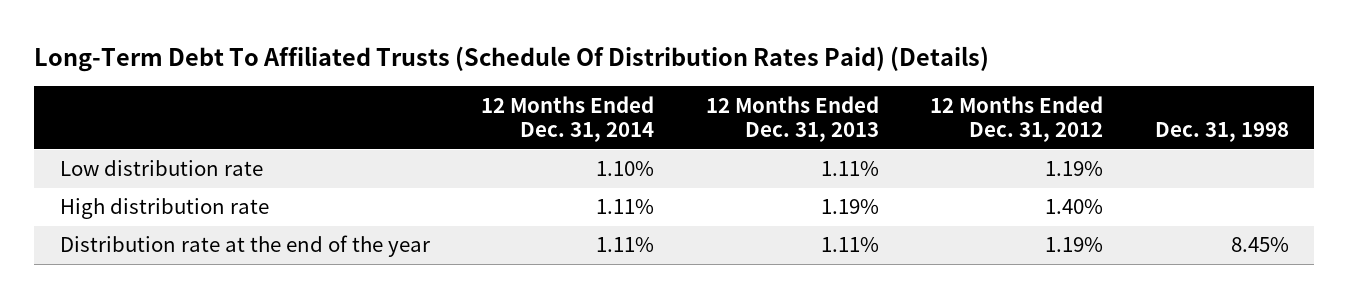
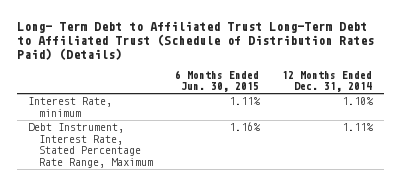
- Long-Term Debt To Affiliated Trusts (Schedule Of Distribution Rates Paid) (Details)
+ Long- Term Debt to Affiliated Trust Long-Term Debt to Affiliated Trust (Schedule of Distribution Rates Paid) (Details)
- | 12 Months Ended Dec. 31, 2014 | 12 Months Ended Dec. 31, 2013 | 12 Months Ended Dec. 31, 2012 | Dec. 31, 1998
+ | 6 Months Ended Jun. 30, 2015 | 12 Months Ended Dec. 31, 2014
- Low distribution rate | 1.10% | 1.11% | 1.19% |
- High distribution rate | 1.11% | 1.19% | 1.40% |
- Distribution rate at the end of the year | 1.11% | 1.11% | 1.19% | 8.45%
+ Interest Rate, minimum | 1.11% | 1.10%
+ Debt Instrument, Interest Rate, Stated Percentage Rate Range, Maximum | 1.16% | 1.11%

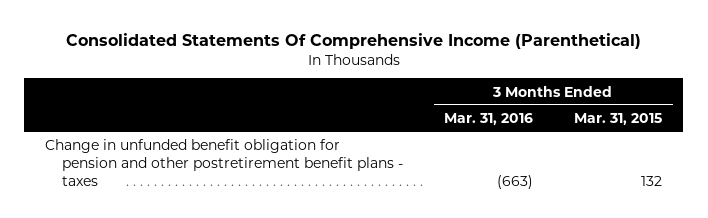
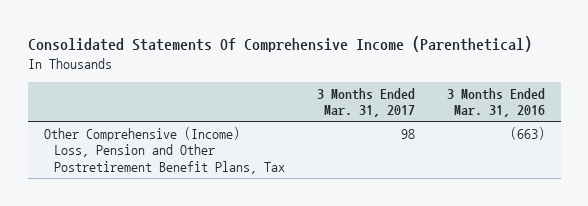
- | 3 Months Ended Mar. 31, 2016 | 3 Months Ended Mar. 31, 2015
+ | 3 Months Ended Mar. 31, 2017 | 3 Months Ended Mar. 31, 2016
- Change in unfunded benefit obligation for pension and other postretirement benefit plans - taxes | (663) | 132
+ Other Comprehensive (Income) Loss, Pension and Other Postretirement Benefit Plans, Tax | 98 | (663)

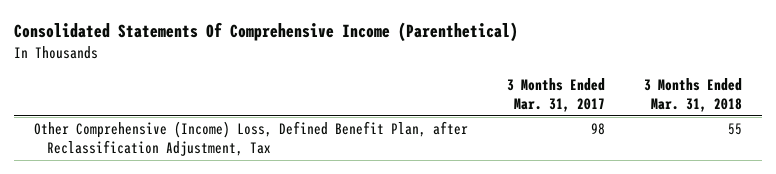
- | 3 Months Ended Mar. 31, 2017 | 3 Months Ended Mar. 31, 2016
+ | 3 Months Ended Mar. 31, 2017 | 3 Months Ended Mar. 31, 2018
- Other Comprehensive (Income) Loss, Pension and Other Postretirement Benefit Plans, Tax | 98 | (663)
+ Other Comprehensive (Income) Loss, Defined Benefit Plan, after Reclassification Adjustment, Tax | 98 | 55

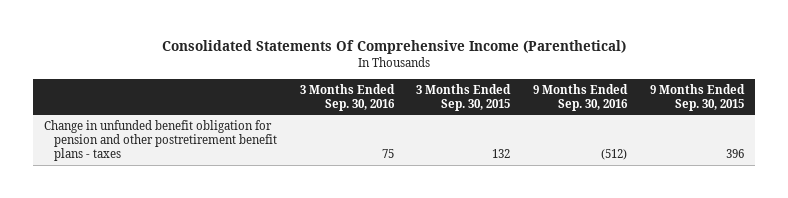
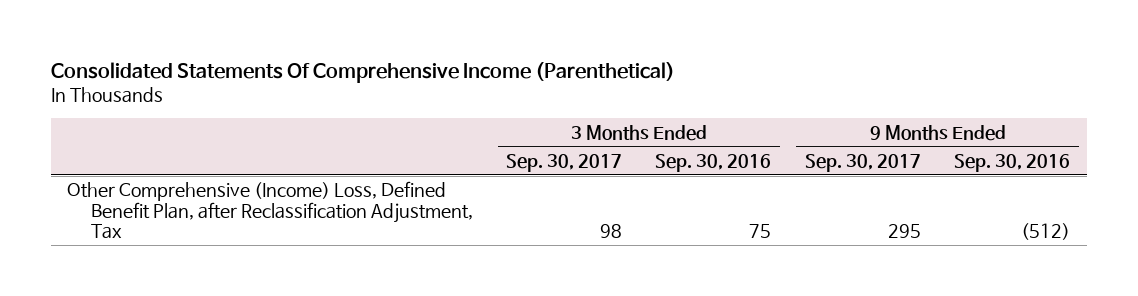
- | 3 Months Ended Sep. 30, 2016 | 3 Months Ended Sep. 30, 2015 | 9 Months Ended Sep. 30, 2016 | 9 Months Ended Sep. 30, 2015
+ | 3 Months Ended Sep. 30, 2017 | 3 Months Ended Sep. 30, 2016 | 9 Months Ended Sep. 30, 2017 | 9 Months Ended Sep. 30, 2016
- Change in unfunded benefit obligation for pension and other postretirement benefit plans - taxes | 75 | 132 | (512) | 396
+ Other Comprehensive (Income) Loss, Defined Benefit Plan, after Reclassification Adjustment, Tax | 98 | 75 | 295 | (512)

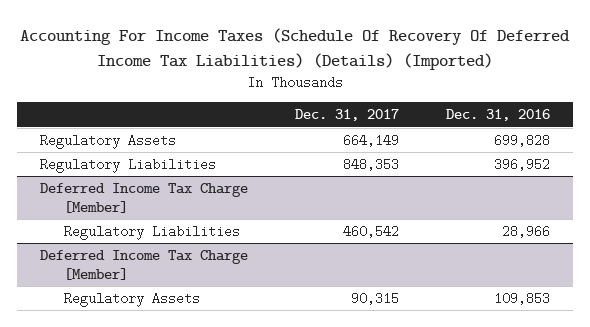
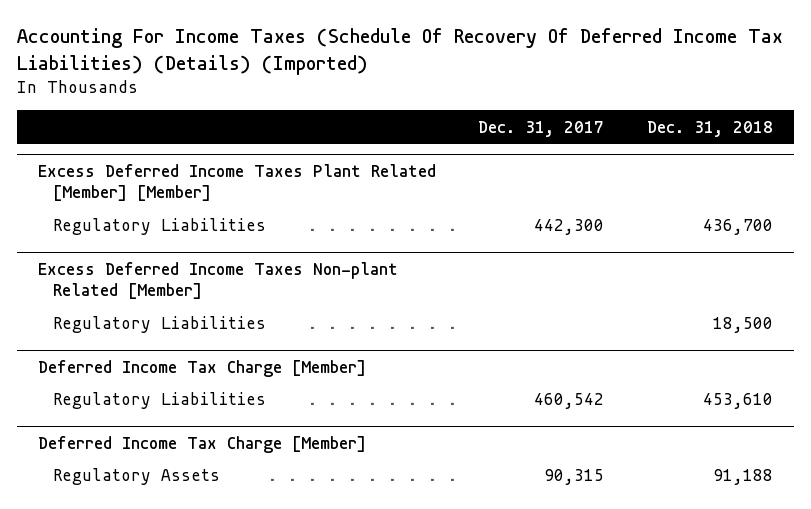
- | Dec. 31, 2017 | Dec. 31, 2016
+ | Dec. 31, 2017 | Dec. 31, 2018
- Regulatory Assets | 664,149 | 699,828
- Regulatory Liabilities | 848,353 | 396,952
+ Excess Deferred Income Taxes Plant Related [Member] [Member]
+ Regulatory Liabilities | 442,300 | 436,700
+ Excess Deferred Income Taxes Non-plant Related [Member]
+ Regulatory Liabilities | | 18,500

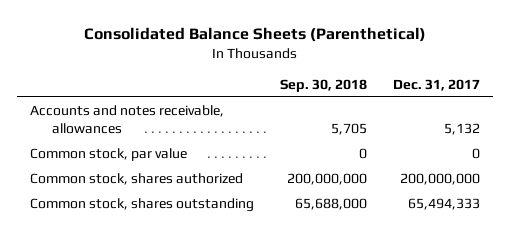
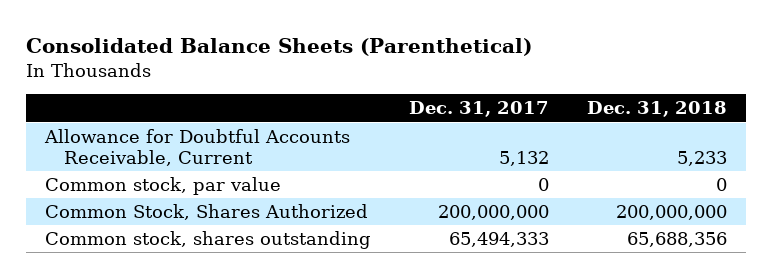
- | Sep. 30, 2018 | Dec. 31, 2017
+ | Dec. 31, 2017 | Dec. 31, 2018
- Accounts and notes receivable, allowances | 5,705 | 5,132
+ Allowance for Doubtful Accounts Receivable, Current | 5,132 | 5,233
- Common stock, shares authorized | 200,000,000 | 200,000,000
+ Common Stock, Shares Authorized | 200,000,000 | 200,000,000

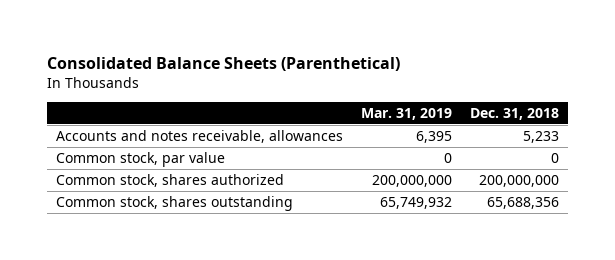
- | Dec. 31, 2017 | Dec. 31, 2018
+ | Mar. 31, 2019 | Dec. 31, 2018
- Allowance for Doubtful Accounts Receivable, Current | 5,132 | 5,233
+ Accounts and notes receivable, allowances | 6,395 | 5,233
- Common Stock, Shares Authorized | 200,000,000 | 200,000,000
+ Common stock, shares authorized | 200,000,000 | 200,000,000

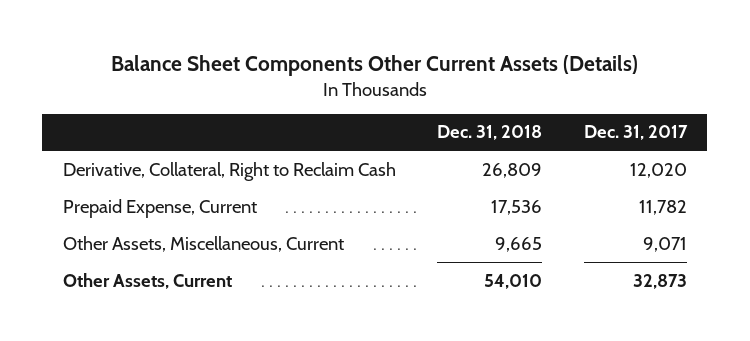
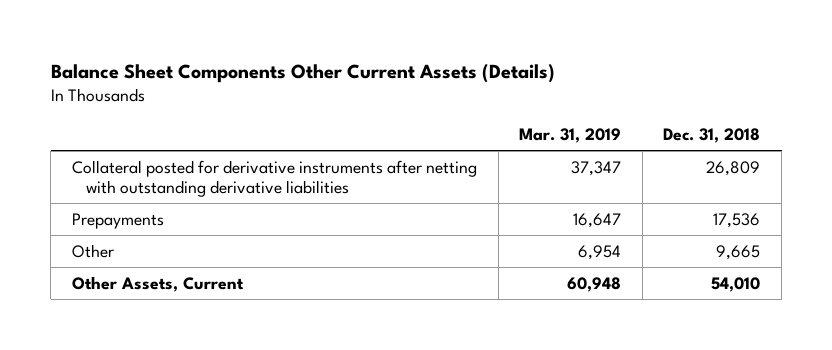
- | Dec. 31, 2018 | Dec. 31, 2017
+ | Mar. 31, 2019 | Dec. 31, 2018
- Derivative, Collateral, Right to Reclaim Cash | 26,809 | 12,020
- Prepaid Expense, Current | 17,536 | 11,782
- Other Assets, Miscellaneous, Current | 9,665 | 9,071
+ Collateral posted for derivative instruments after netting with outstanding derivative liabilities | 37,347 | 26,809
+ Prepayments | 16,647 | 17,536
+ Other | 6,954 | 9,665

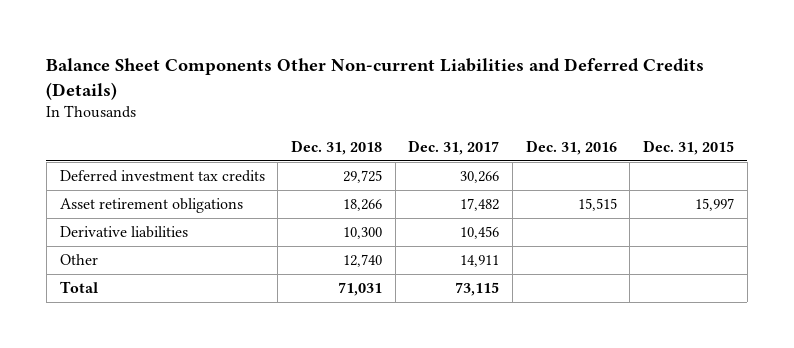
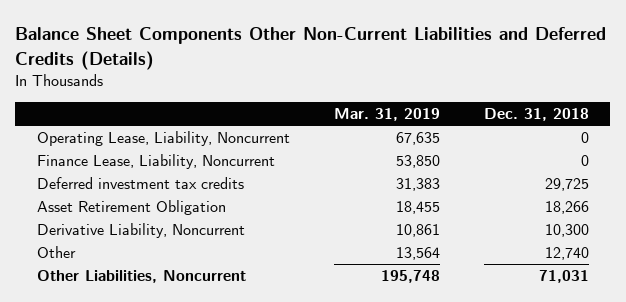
- Balance Sheet Components Other Non-current Liabilities and Deferred Credits (Details)
+ Balance Sheet Components Other Non-Current Liabilities and Deferred Credits (Details)
- | Dec. 31, 2018 | Dec. 31, 2017 | Dec. 31, 2016 | Dec. 31, 2015
+ | Mar. 31, 2019 | Dec. 31, 2018
+ Operating Lease, Liability, Noncurrent | 67,635 | 0
+ Finance Lease, Liability, Noncurrent | 53,850 | 0
- Asset retirement obligations | 18,266 | 17,482 | 15,515 | 15,997
- Derivative liabilities | 10,300 | 10,456 | |
+ Asset Retirement Obligation | 18,455 | 18,266
+ Derivative Liability, Noncurrent | 10,861 | 10,300
- Total | 71,031 | 73,115 | |
+ Other Liabilities, Noncurrent | 195,748 | 71,031

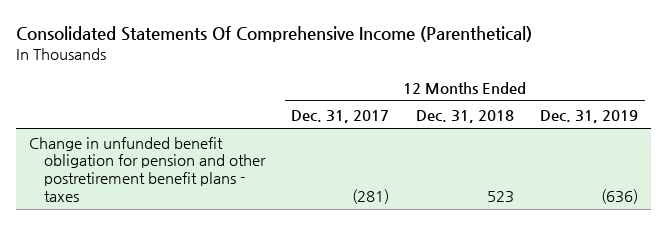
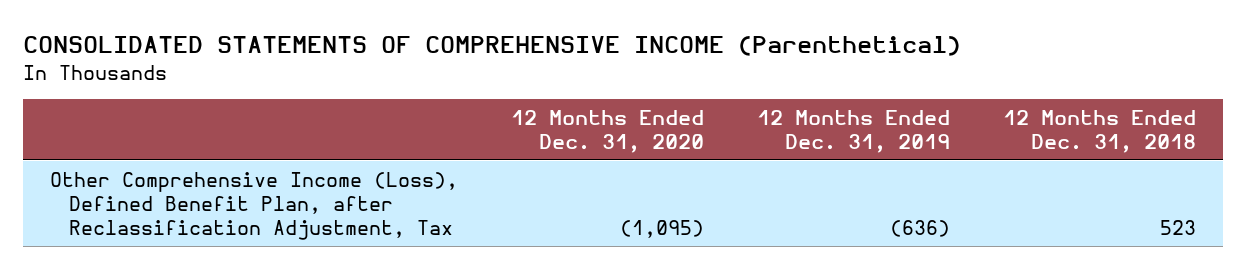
- Consolidated Statements Of Comprehensive Income (Parenthetical)
+ CONSOLIDATED STATEMENTS OF COMPREHENSIVE INCOME (Parenthetical)
- | 12 Months Ended Dec. 31, 2017 | 12 Months Ended Dec. 31, 2018 | 12 Months Ended Dec. 31, 2019
+ | 12 Months Ended Dec. 31, 2020 | 12 Months Ended Dec. 31, 2019 | 12 Months Ended Dec. 31, 2018
- Change in unfunded benefit obligation for pension and other postretirement benefit plans - taxes | (281) | 523 | (636)
+ Other Comprehensive Income (Loss), Defined Benefit Plan, after Reclassification Adjustment, Tax | (1,095) | (636) | 523

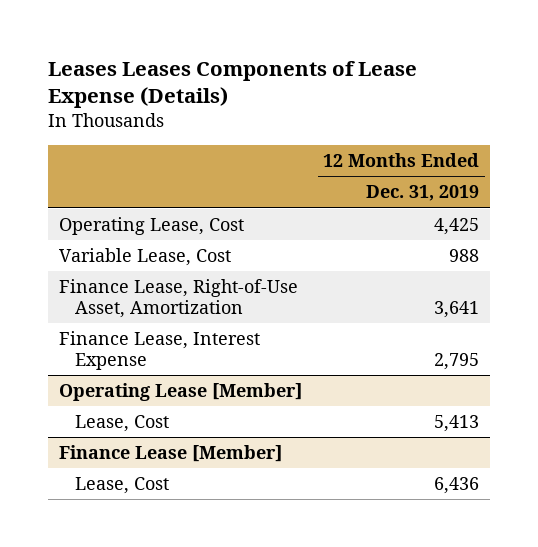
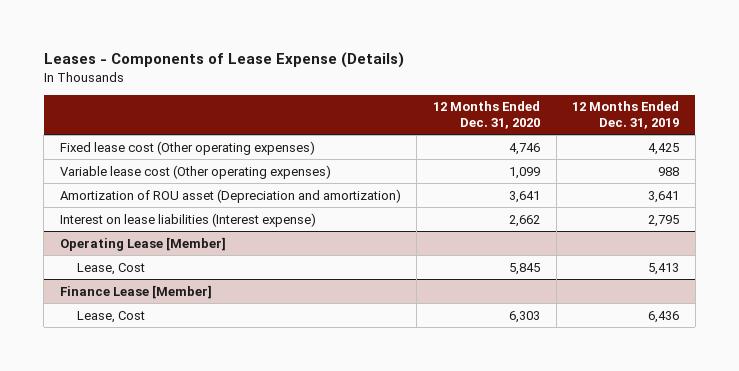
- Leases Leases Components of Lease Expense (Details)
+ Leases - Components of Lease Expense (Details)
- | 12 Months Ended Dec. 31, 2019
+ | 12 Months Ended Dec. 31, 2020 | 12 Months Ended Dec. 31, 2019
- Operating Lease, Cost | 4,425
- Variable Lease, Cost | 988
- Finance Lease, Right-of-Use Asset, Amortization | 3,641
- Finance Lease, Interest Expense | 2,795
+ Fixed lease cost (Other operating expenses) | 4,746 | 4,425
+ Variable lease cost (Other operating expenses) | 1,099 | 988
+ Amortization of ROU asset (Depreciation and amortization) | 3,641 | 3,641
+ Interest on lease liabilities (Interest expense) | 2,662 | 2,795

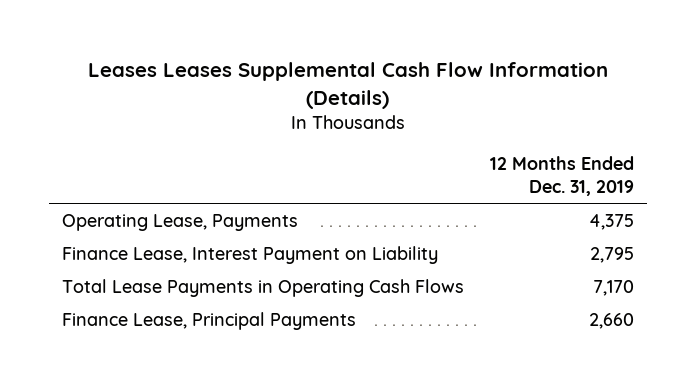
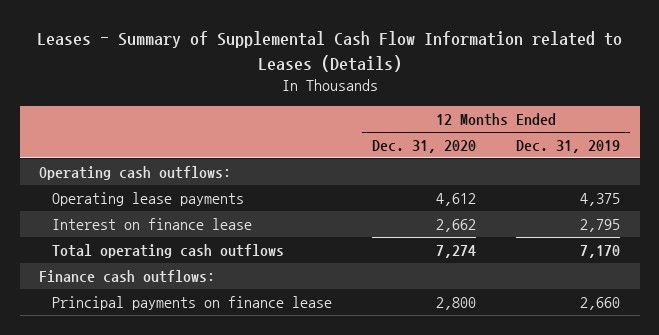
- Leases Leases Supplemental Cash Flow Information (Details)
+ Leases - Summary of Supplemental Cash Flow Information related to Leases (Details)
- | 12 Months Ended Dec. 31, 2019
+ | 12 Months Ended Dec. 31, 2020 | 12 Months Ended Dec. 31, 2019
- Operating Lease, Payments | 4,375
- Finance Lease, Interest Payment on Liability | 2,795
- Total Lease Payments in Operating Cash Flows | 7,170
- Finance Lease, Principal Payments | 2,660
+ Operating cash outflows:
+ Operating lease payments | 4,612 | 4,375
+ Interest on finance lease | 2,662 | 2,795
+ Total operating cash outflows | 7,274 | 7,170
+ Finance cash outflows:
+ Principal payments on finance lease | 2,800 | 2,660

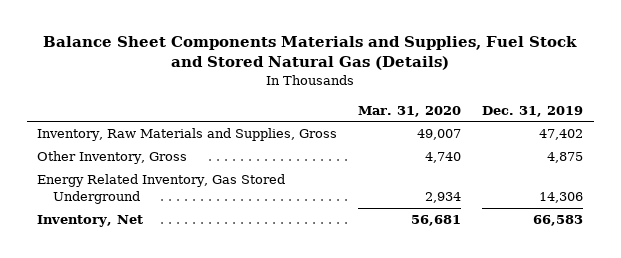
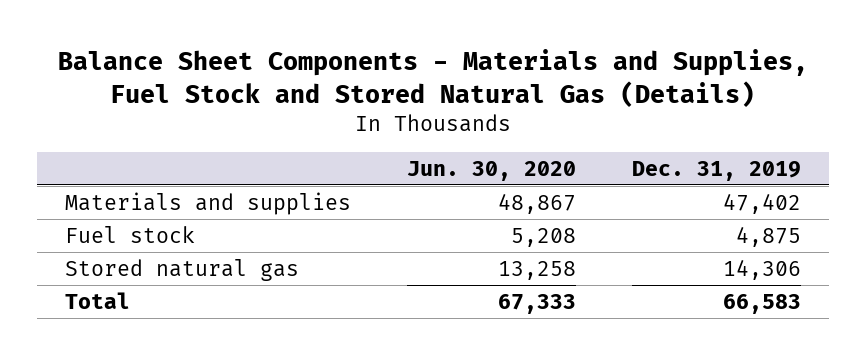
- Balance Sheet Components Materials and Supplies, Fuel Stock and Stored Natural Gas (Details)
+ Balance Sheet Components - Materials and Supplies, Fuel Stock and Stored Natural Gas (Details)
- | Mar. 31, 2020 | Dec. 31, 2019
+ | Jun. 30, 2020 | Dec. 31, 2019
- Inventory, Raw Materials and Supplies, Gross | 49,007 | 47,402
- Other Inventory, Gross | 4,740 | 4,875
- Energy Related Inventory, Gas Stored Underground | 2,934 | 14,306
- Inventory, Net | 56,681 | 66,583
+ Materials and supplies | 48,867 | 47,402
+ Fuel stock | 5,208 | 4,875
+ Stored natural gas | 13,258 | 14,306
+ Total | 67,333 | 66,583

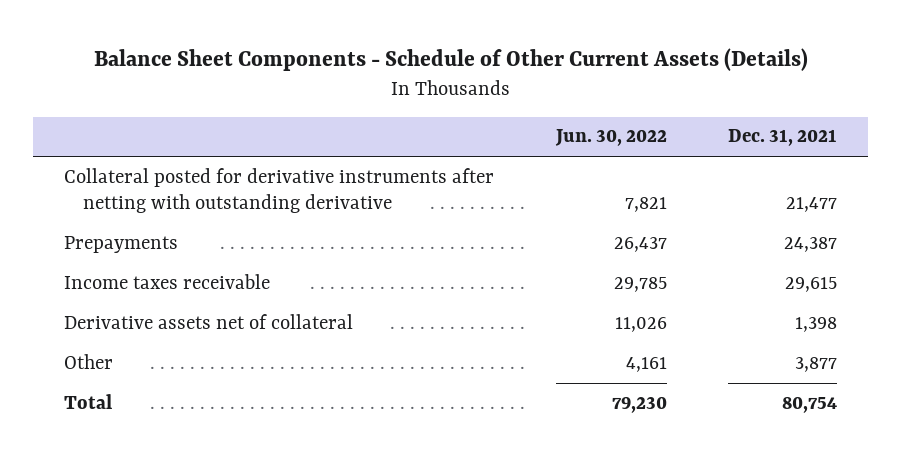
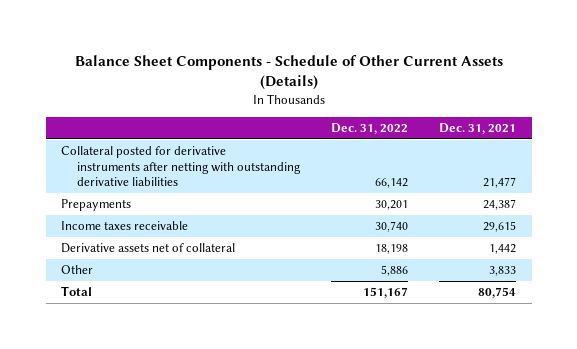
- | Jun. 30, 2022 | Dec. 31, 2021
+ | Dec. 31, 2022 | Dec. 31, 2021
- Collateral posted for derivative instruments after netting with outstanding derivative | 7,821 | 21,477
+ Collateral posted for derivative instruments after netting with outstanding derivative liabilities | 66,142 | 21,477
- Derivative assets net of collateral | 11,026 | 1,398
- Other | 4,161 | 3,877
+ Derivative assets net of collateral | 18,198 | 1,442
+ Other | 5,886 | 3,833

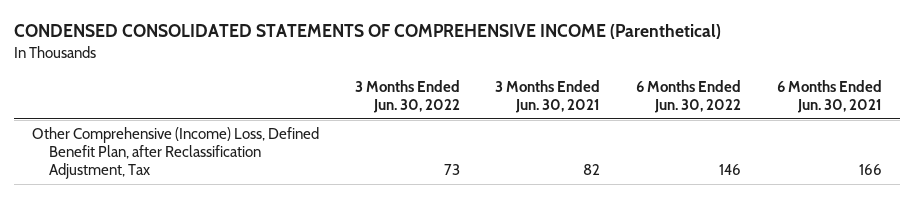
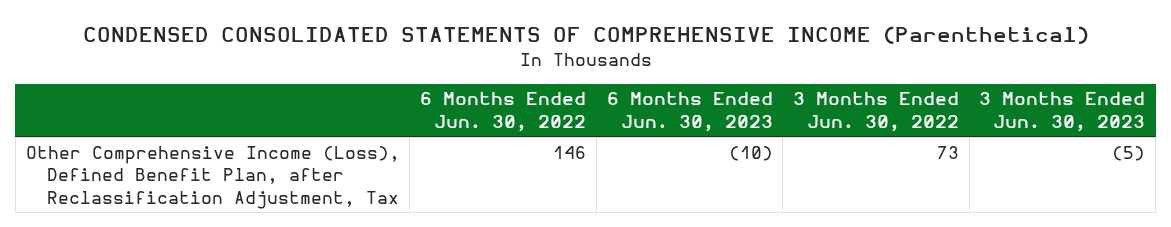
- | 3 Months Ended Jun. 30, 2022 | 3 Months Ended Jun. 30, 2021 | 6 Months Ended Jun. 30, 2022 | 6 Months Ended Jun. 30, 2021
+ | 6 Months Ended Jun. 30, 2022 | 6 Months Ended Jun. 30, 2023 | 3 Months Ended Jun. 30, 2022 | 3 Months Ended Jun. 30, 2023
- Other Comprehensive (Income) Loss, Defined Benefit Plan, after Reclassification Adjustment, Tax | 73 | 82 | 146 | 166
+ Other Comprehensive Income (Loss), Defined Benefit Plan, after Reclassification Adjustment, Tax | 146 | (10) | 73 | (5)

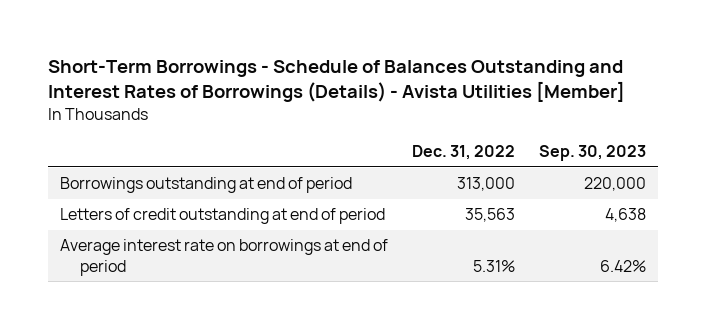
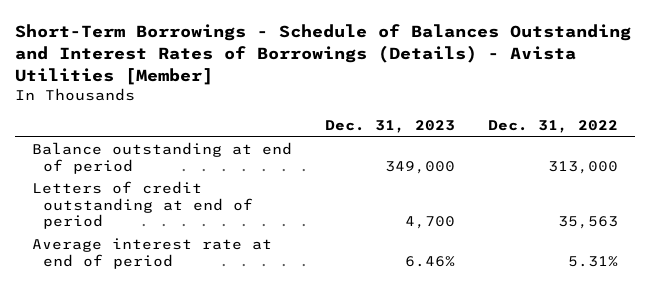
- | Dec. 31, 2022 | Sep. 30, 2023
+ | Dec. 31, 2023 | Dec. 31, 2022
- Borrowings outstanding at end of period | 313,000 | 220,000
+ Balance outstanding at end of period | 349,000 | 313,000
- Average interest rate on borrowings at end of period | 5.31% | 6.42%
+ Average interest rate at end of period | 6.46% | 5.31%

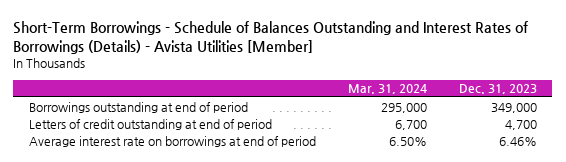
- | Dec. 31, 2023 | Dec. 31, 2022
+ | Mar. 31, 2024 | Dec. 31, 2023
- Balance outstanding at end of period | 349,000 | 313,000
+ Borrowings outstanding at end of period | 295,000 | 349,000
- Average interest rate at end of period | 6.46% | 5.31%
+ Average interest rate on borrowings at end of period | 6.50% | 6.46%

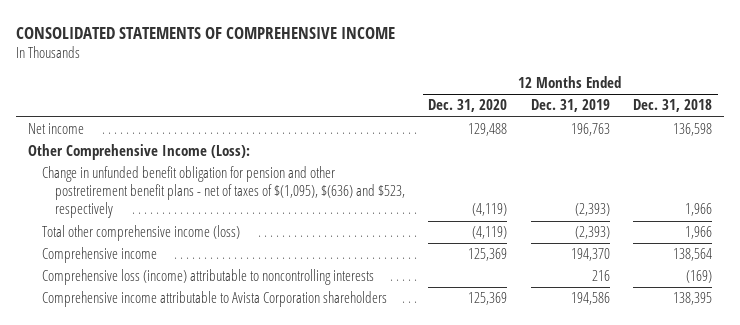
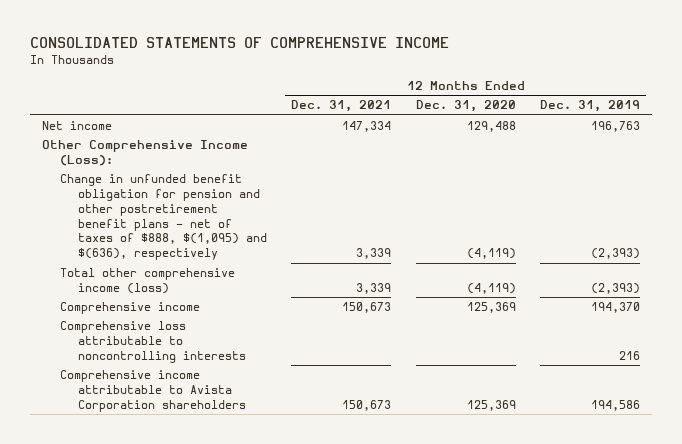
- | 12 Months Ended Dec. 31, 2020 | 12 Months Ended Dec. 31, 2019 | 12 Months Ended Dec. 31, 2018
+ | 12 Months Ended Dec. 31, 2021 | 12 Months Ended Dec. 31, 2020 | 12 Months Ended Dec. 31, 2019
- Change in unfunded benefit obligation for pension and other postretirement benefit plans - net of taxes of $(1,095), $(636) and $523, respectively | (4,119) | (2,393) | 1,966
+ Change in unfunded benefit obligation for pension and other postretirement benefit plans - net of taxes of $888, $(1,095) and $(636), respectively | 3,339 | (4,119) | (2,393)
- Comprehensive loss (income) attributable to noncontrolling interests | | 216 | (169)
+ Comprehensive loss attributable to noncontrolling interests | | | 216

